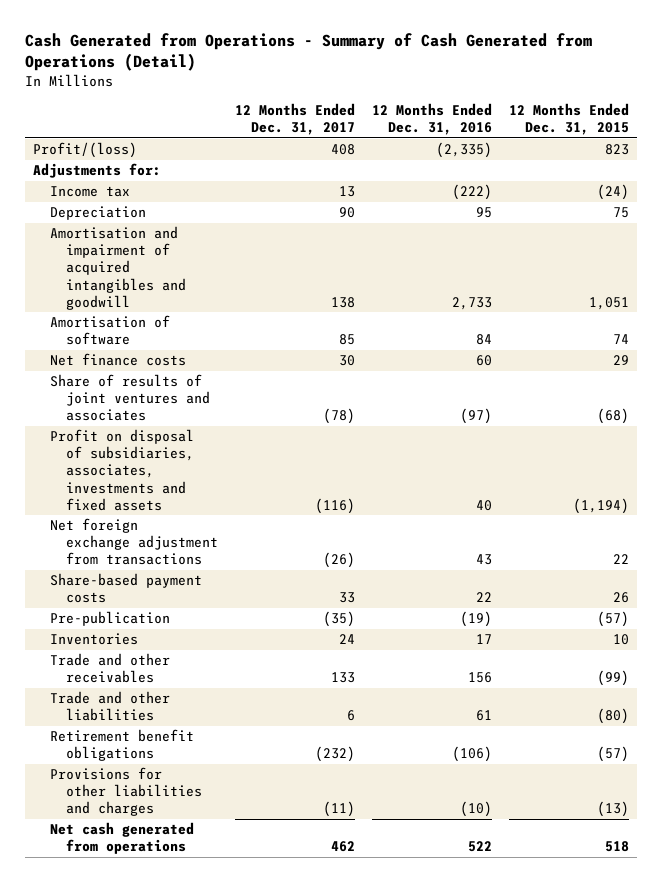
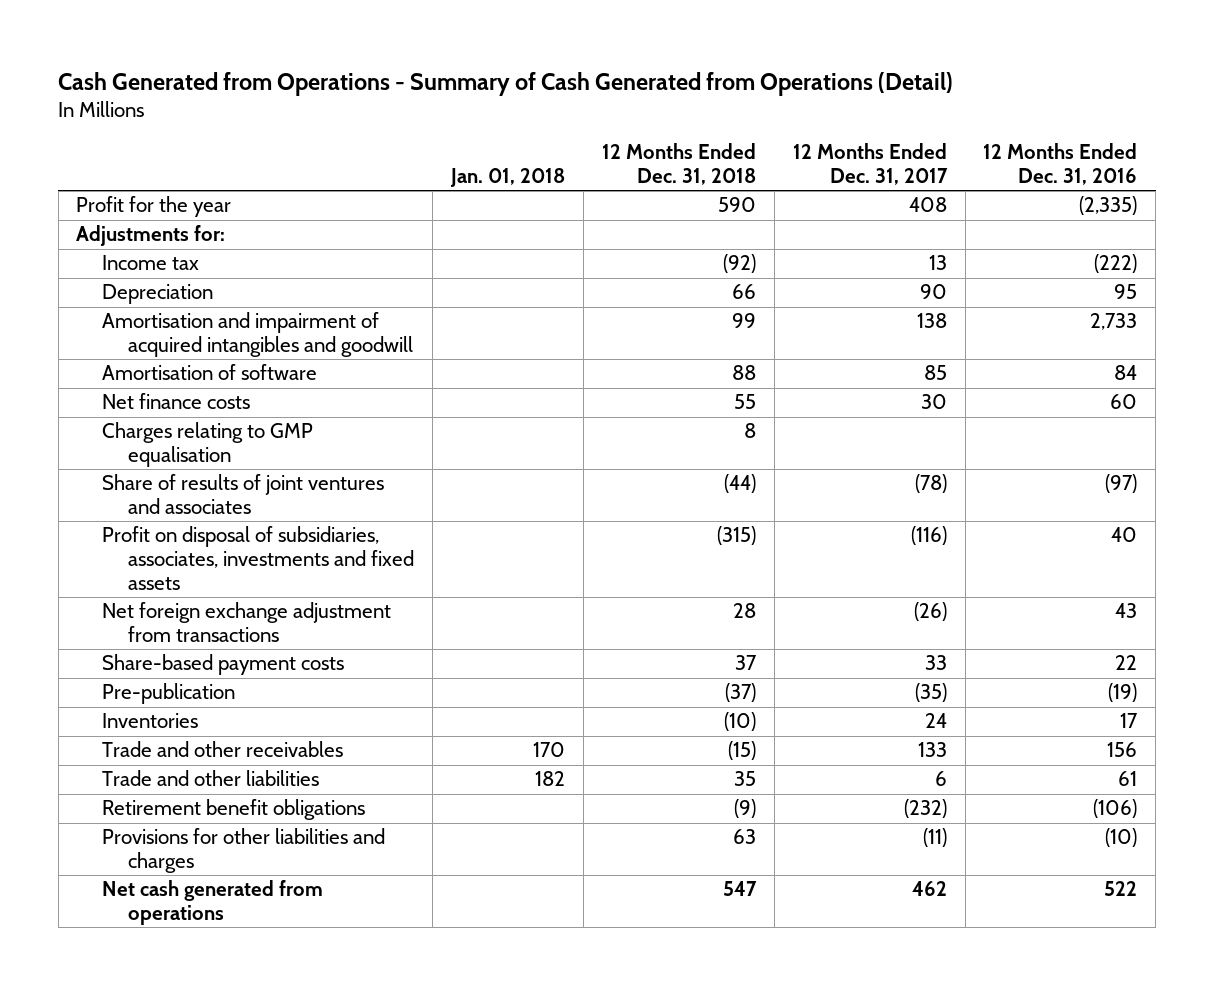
- | 12 Months Ended Dec. 31, 2017 | 12 Months Ended Dec. 31, 2016 | 12 Months Ended Dec. 31, 2015
+ | Jan. 01, 2018 | 12 Months Ended Dec. 31, 2018 | 12 Months Ended Dec. 31, 2017 | 12 Months Ended Dec. 31, 2016
- Profit/(loss) | 408 | (2,335) | 823
+ Profit for the year | | 590 | 408 | (2,335)
+ Charges relating to GMP equalisation | | 8 | |

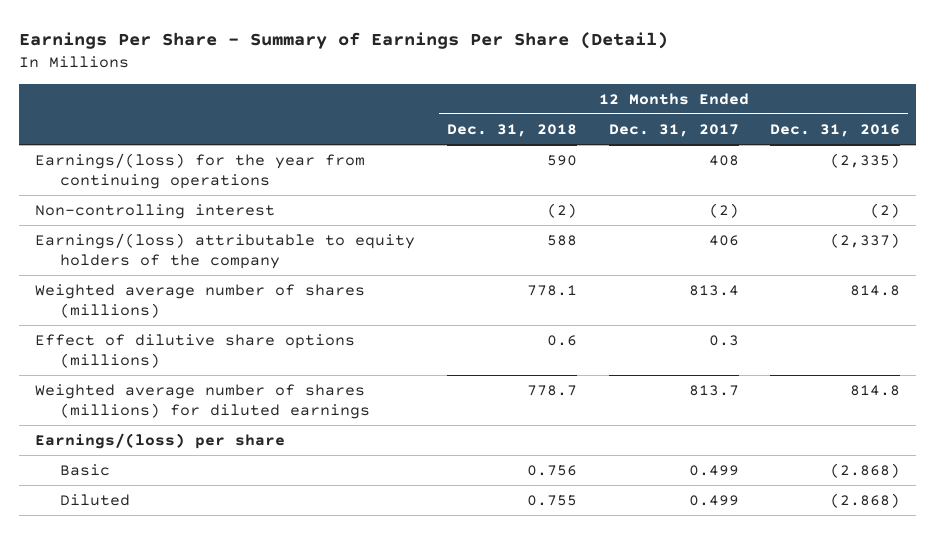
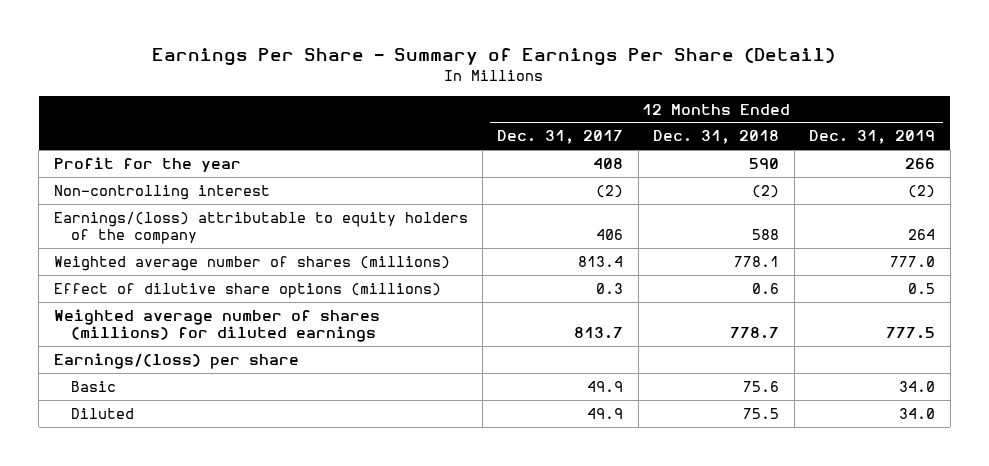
- | 12 Months Ended Dec. 31, 2018 | 12 Months Ended Dec. 31, 2017 | 12 Months Ended Dec. 31, 2016
+ | 12 Months Ended Dec. 31, 2017 | 12 Months Ended Dec. 31, 2018 | 12 Months Ended Dec. 31, 2019
- Earnings/(loss) for the year from continuing operations | 590 | 408 | (2,335)
+ Profit for the year | 408 | 590 | 266
- Basic | 0.756 | 0.499 | (2.868)
- Diluted | 0.755 | 0.499 | (2.868)
+ Basic | 49.9 | 75.6 | 34.0
+ Diluted | 49.9 | 75.5 | 34.0

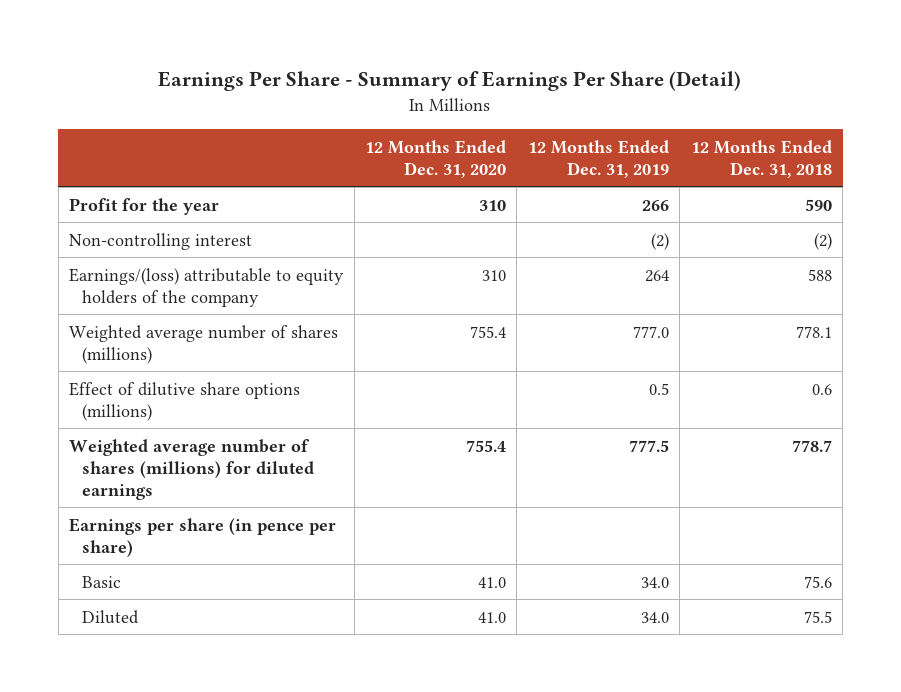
- | 12 Months Ended Dec. 31, 2017 | 12 Months Ended Dec. 31, 2018 | 12 Months Ended Dec. 31, 2019
+ | 12 Months Ended Dec. 31, 2020 | 12 Months Ended Dec. 31, 2019 | 12 Months Ended Dec. 31, 2018
- Earnings/(loss) per share
+ Earnings per share (in pence per share)

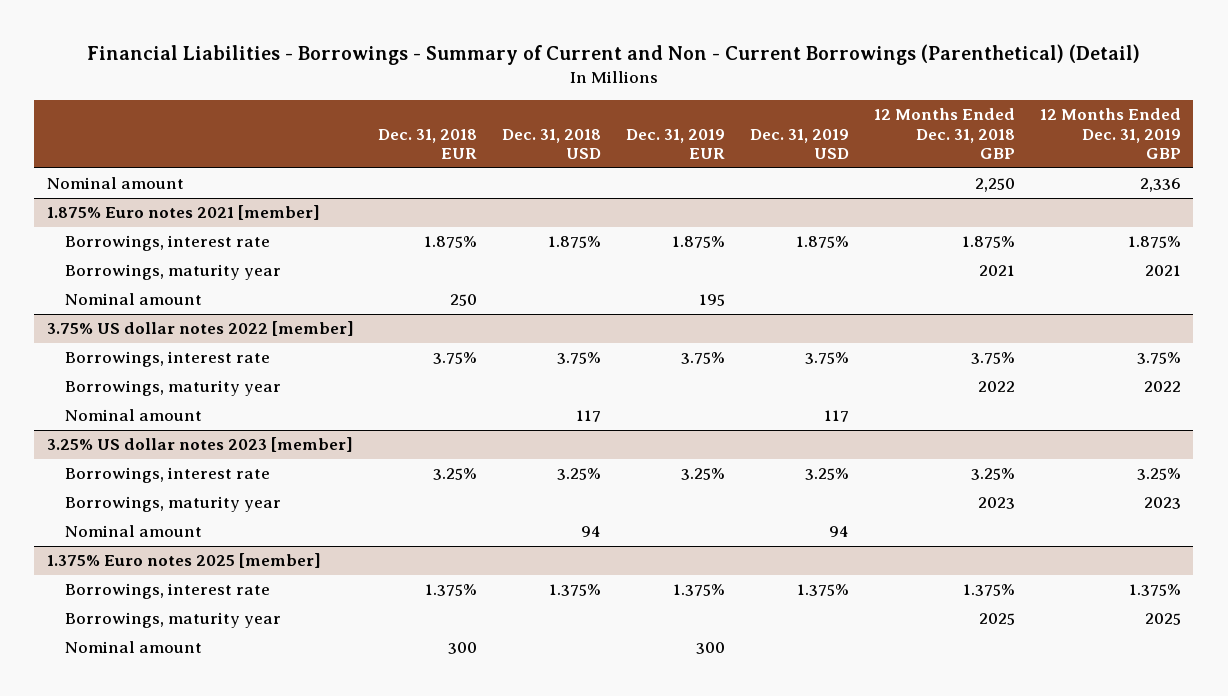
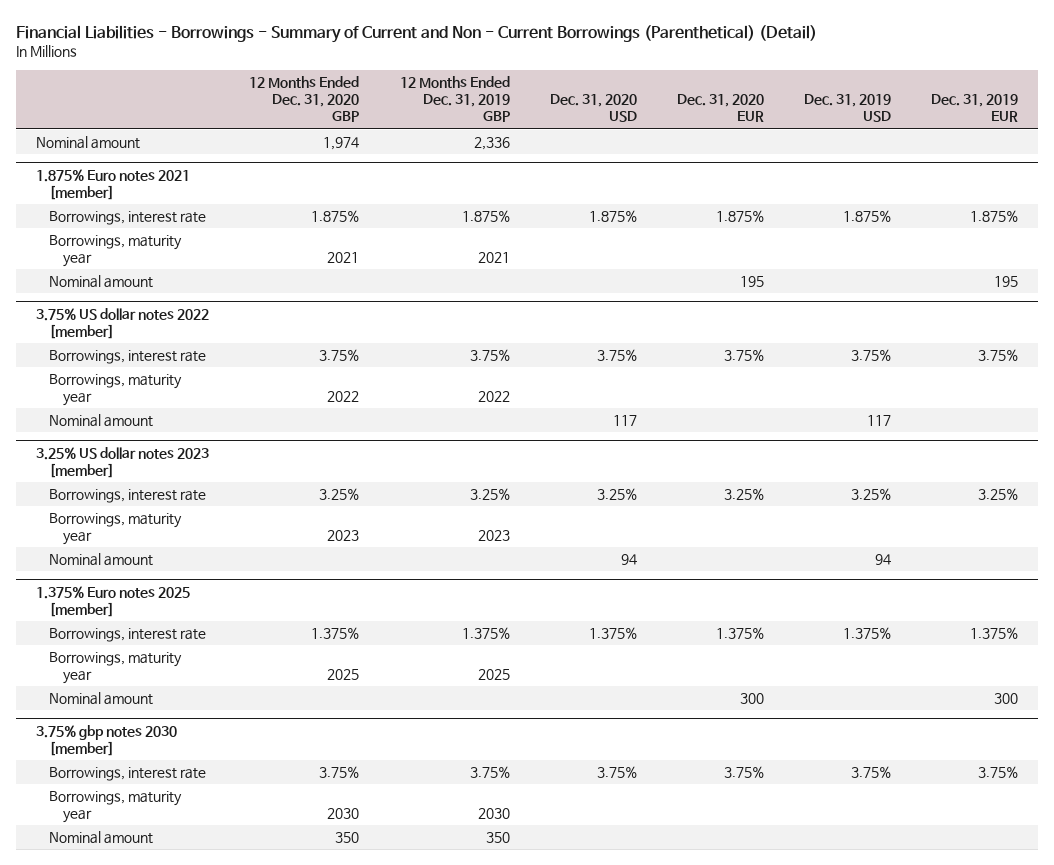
- | Dec. 31, 2018 EUR | Dec. 31, 2018 USD | Dec. 31, 2019 EUR | Dec. 31, 2019 USD | 12 Months Ended Dec. 31, 2018 GBP | 12 Months Ended Dec. 31, 2019 GBP
+ | 12 Months Ended Dec. 31, 2020 GBP | 12 Months Ended Dec. 31, 2019 GBP | Dec. 31, 2020 USD | Dec. 31, 2020 EUR | Dec. 31, 2019 USD | Dec. 31, 2019 EUR
+ 3.75% gbp notes 2030 [member]
+ Borrowings, interest rate | 3.75% | 3.75% | 3.75% | 3.75% | 3.75% | 3.75%
+ Borrowings, maturity year | 2030 | 2030 | | | |
+ Nominal amount | 350 | 350 | | | |

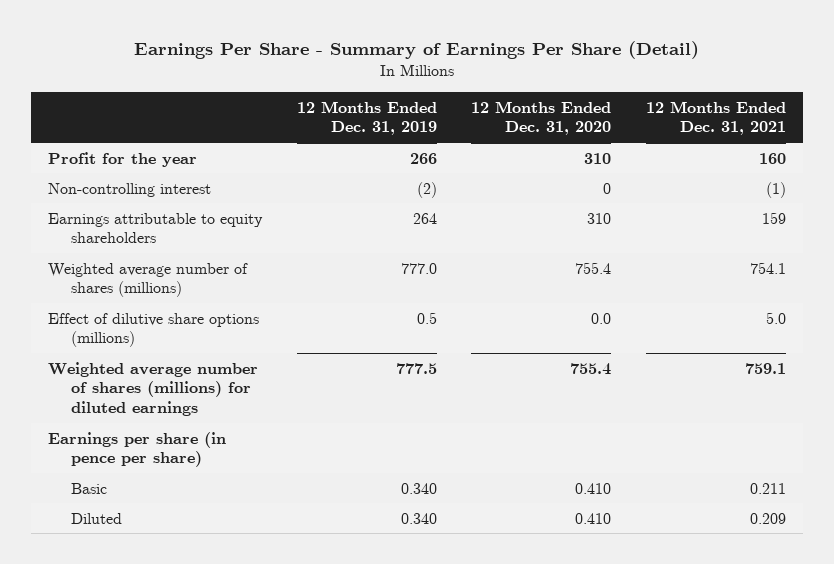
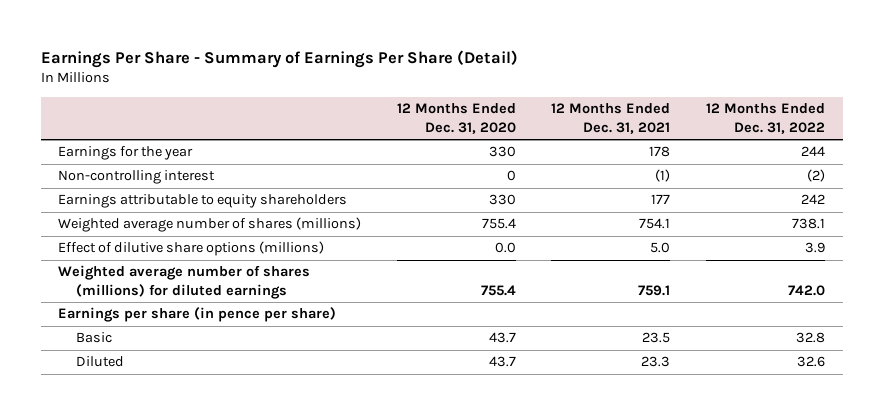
- | 12 Months Ended Dec. 31, 2019 | 12 Months Ended Dec. 31, 2020 | 12 Months Ended Dec. 31, 2021
+ | 12 Months Ended Dec. 31, 2020 | 12 Months Ended Dec. 31, 2021 | 12 Months Ended Dec. 31, 2022
- Profit for the year | 266 | 310 | 160
+ Earnings for the year | 330 | 178 | 244
- Earnings attributable to equity shareholders | 264 | 310 | 159
+ Earnings attributable to equity shareholders | 330 | 177 | 242
- Basic | 0.340 | 0.410 | 0.211
- Diluted | 0.340 | 0.410 | 0.209
+ Basic | 43.7 | 23.5 | 32.8
+ Diluted | 43.7 | 23.3 | 32.6

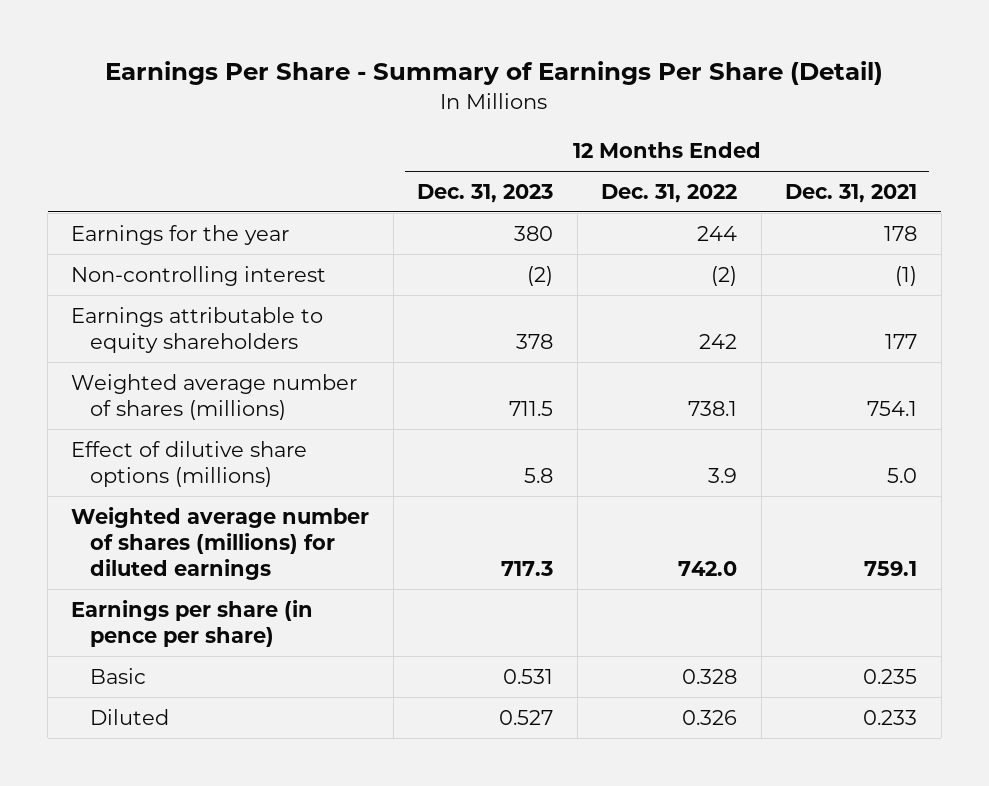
- | 12 Months Ended Dec. 31, 2020 | 12 Months Ended Dec. 31, 2021 | 12 Months Ended Dec. 31, 2022
+ | 12 Months Ended Dec. 31, 2023 | 12 Months Ended Dec. 31, 2022 | 12 Months Ended Dec. 31, 2021
- Basic | 43.7 | 23.5 | 32.8
- Diluted | 43.7 | 23.3 | 32.6
+ Basic | 0.531 | 0.328 | 0.235
+ Diluted | 0.527 | 0.326 | 0.233

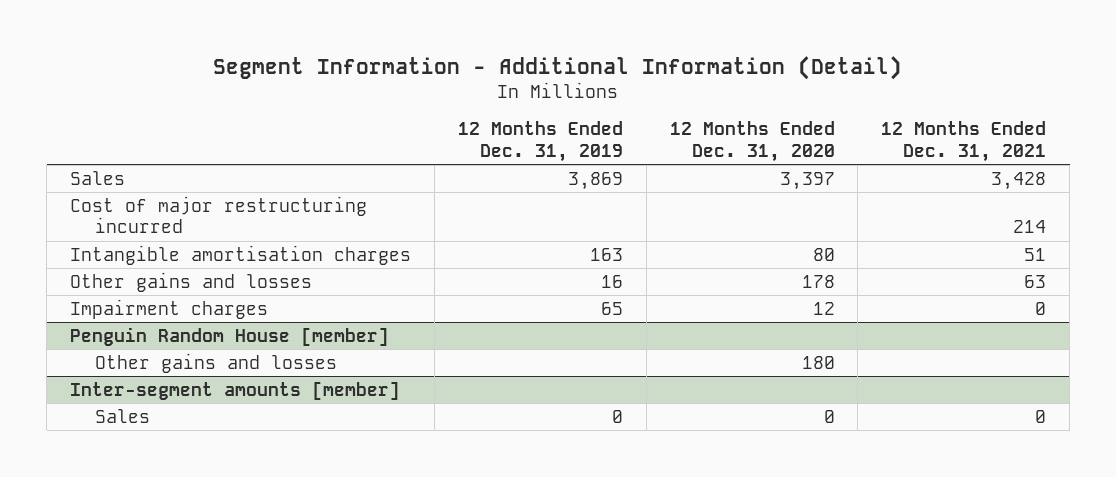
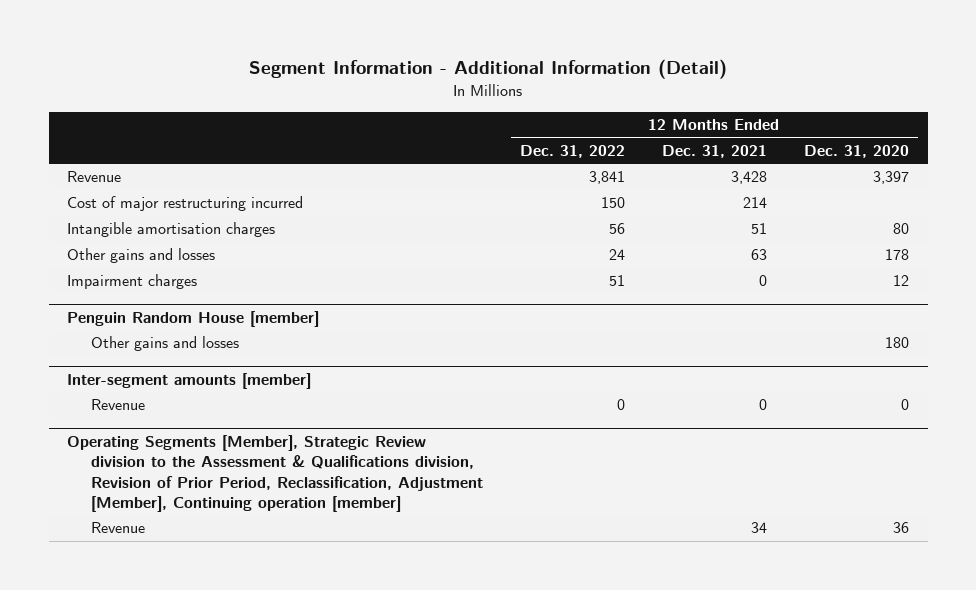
- | 12 Months Ended Dec. 31, 2019 | 12 Months Ended Dec. 31, 2020 | 12 Months Ended Dec. 31, 2021
+ | 12 Months Ended Dec. 31, 2022 | 12 Months Ended Dec. 31, 2021 | 12 Months Ended Dec. 31, 2020
- Sales | 3,869 | 3,397 | 3,428
+ Revenue | 3,841 | 3,428 | 3,397
@ Inter-segment amounts [member]
- Sales | 0 | 0 | 0
+ Revenue | 0 | 0 | 0
+ Operating Segments [Member], Strategic Review division to the Assessment & Qualifications division, Revision of Prior Period, Reclassification, Adjustment [Member], Continuing operation [member]
+ Revenue | | 34 | 36

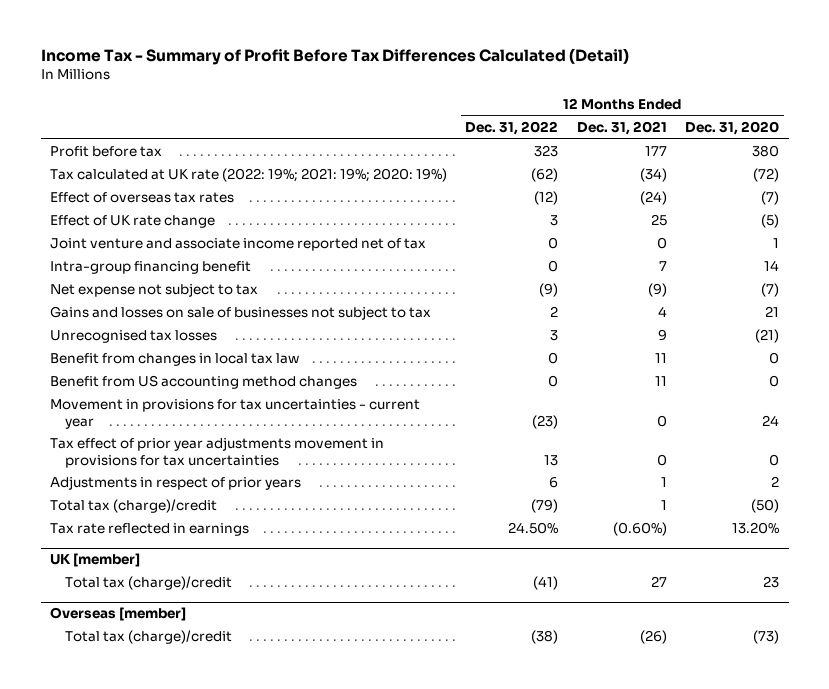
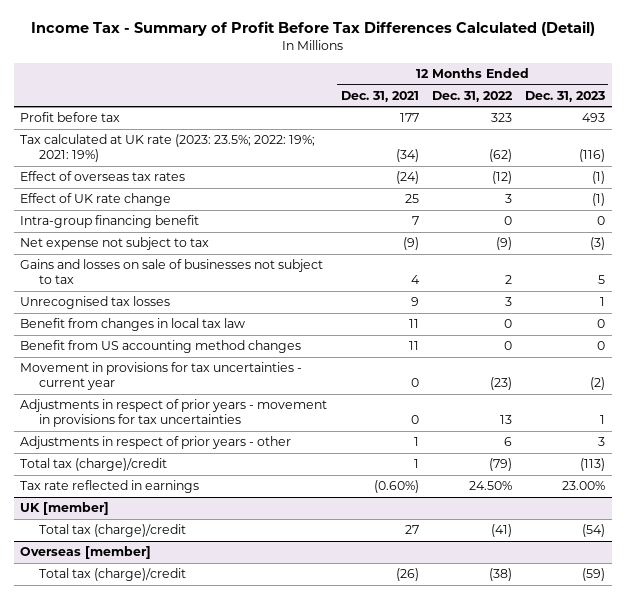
- | 12 Months Ended Dec. 31, 2022 | 12 Months Ended Dec. 31, 2021 | 12 Months Ended Dec. 31, 2020
+ | 12 Months Ended Dec. 31, 2021 | 12 Months Ended Dec. 31, 2022 | 12 Months Ended Dec. 31, 2023
- Tax calculated at UK rate (2022: 19%; 2021: 19%; 2020: 19%) | (62) | (34) | (72)
+ Tax calculated at UK rate (2023: 23.5%; 2022: 19%; 2021: 19%) | (34) | (62) | (116)
- Joint venture and associate income reported net of tax | 0 | 0 | 1
- Tax effect of prior year adjustments movement in provisions for tax uncertainties | 13 | 0 | 0
- Adjustments in respect of prior years | 6 | 1 | 2
+ Adjustments in respect of prior years - movement in provisions for tax uncertainties | 0 | 13 | 1
+ Adjustments in respect of prior years - other | 1 | 6 | 3

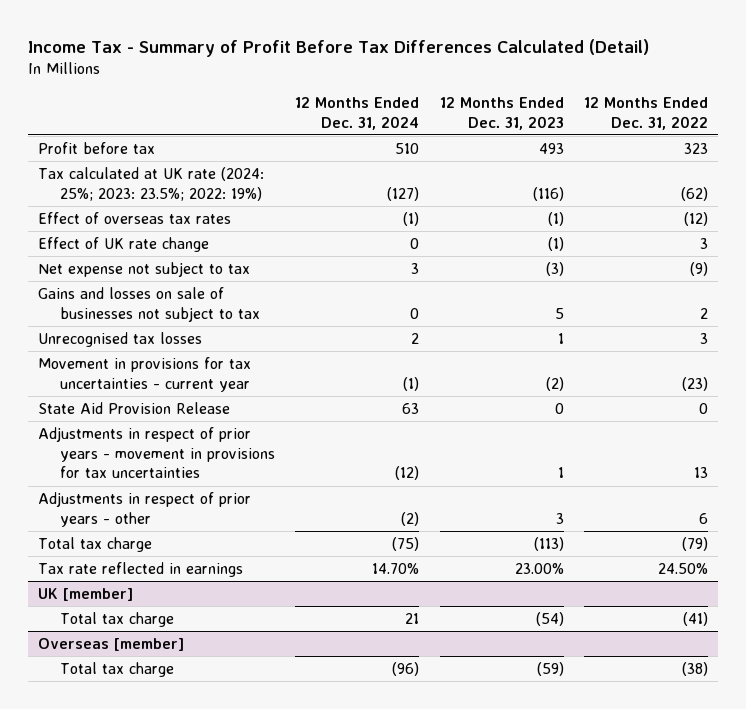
- | 12 Months Ended Dec. 31, 2021 | 12 Months Ended Dec. 31, 2022 | 12 Months Ended Dec. 31, 2023
+ | 12 Months Ended Dec. 31, 2024 | 12 Months Ended Dec. 31, 2023 | 12 Months Ended Dec. 31, 2022
- Tax calculated at UK rate (2023: 23.5%; 2022: 19%; 2021: 19%) | (34) | (62) | (116)
+ Tax calculated at UK rate (2024: 25%; 2023: 23.5%; 2022: 19%) | (127) | (116) | (62)
- Intra-group financing benefit | 7 | 0 | 0
- Benefit from changes in local tax law | 11 | 0 | 0
- Benefit from US accounting method changes | 11 | 0 | 0
+ State Aid Provision Release | 63 | 0 | 0
- Total tax (charge)/credit | 1 | (79) | (113)
+ Total tax charge | (75) | (113) | (79)
@ UK [member]
- Total tax (charge)/credit | 27 | (41) | (54)
+ Total tax charge | 21 | (54) | (41)
@ Overseas [member]
- Total tax (charge)/credit | (26) | (38) | (59)
+ Total tax charge | (96) | (59) | (38)

